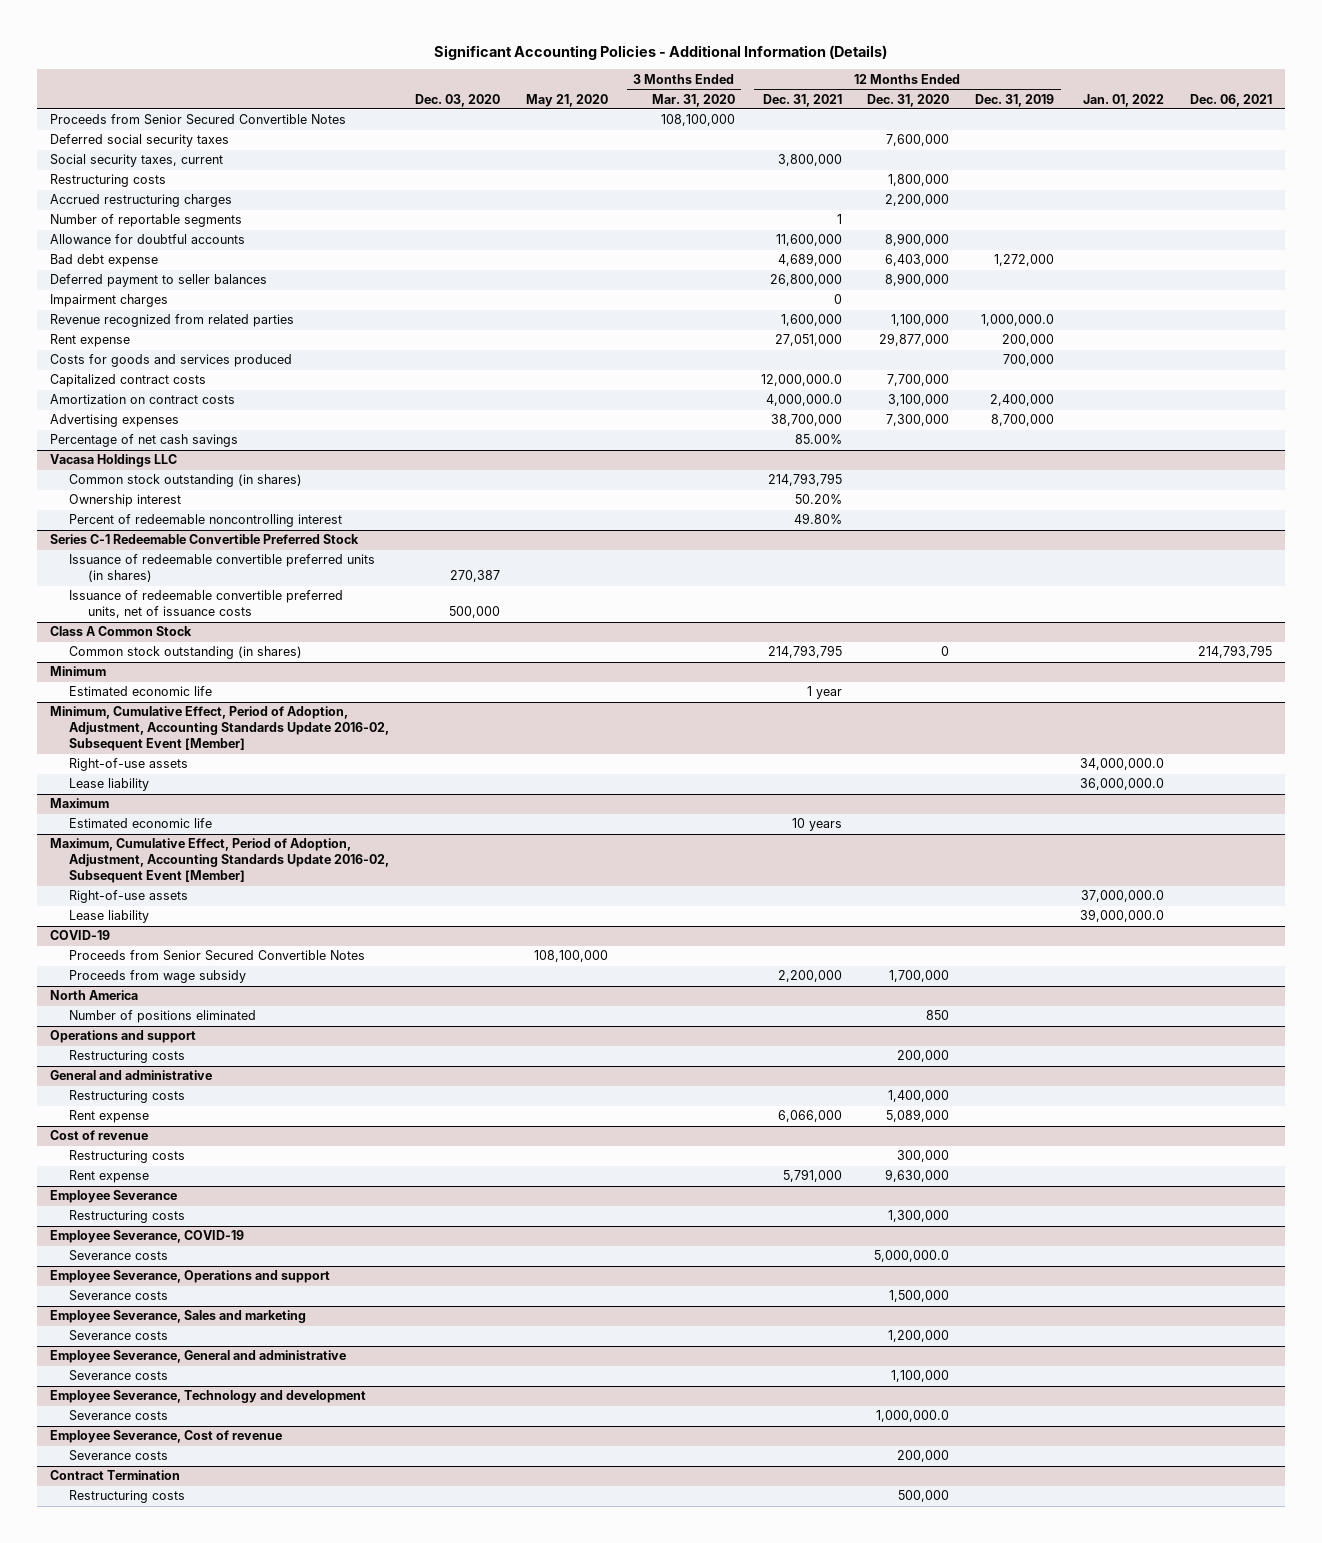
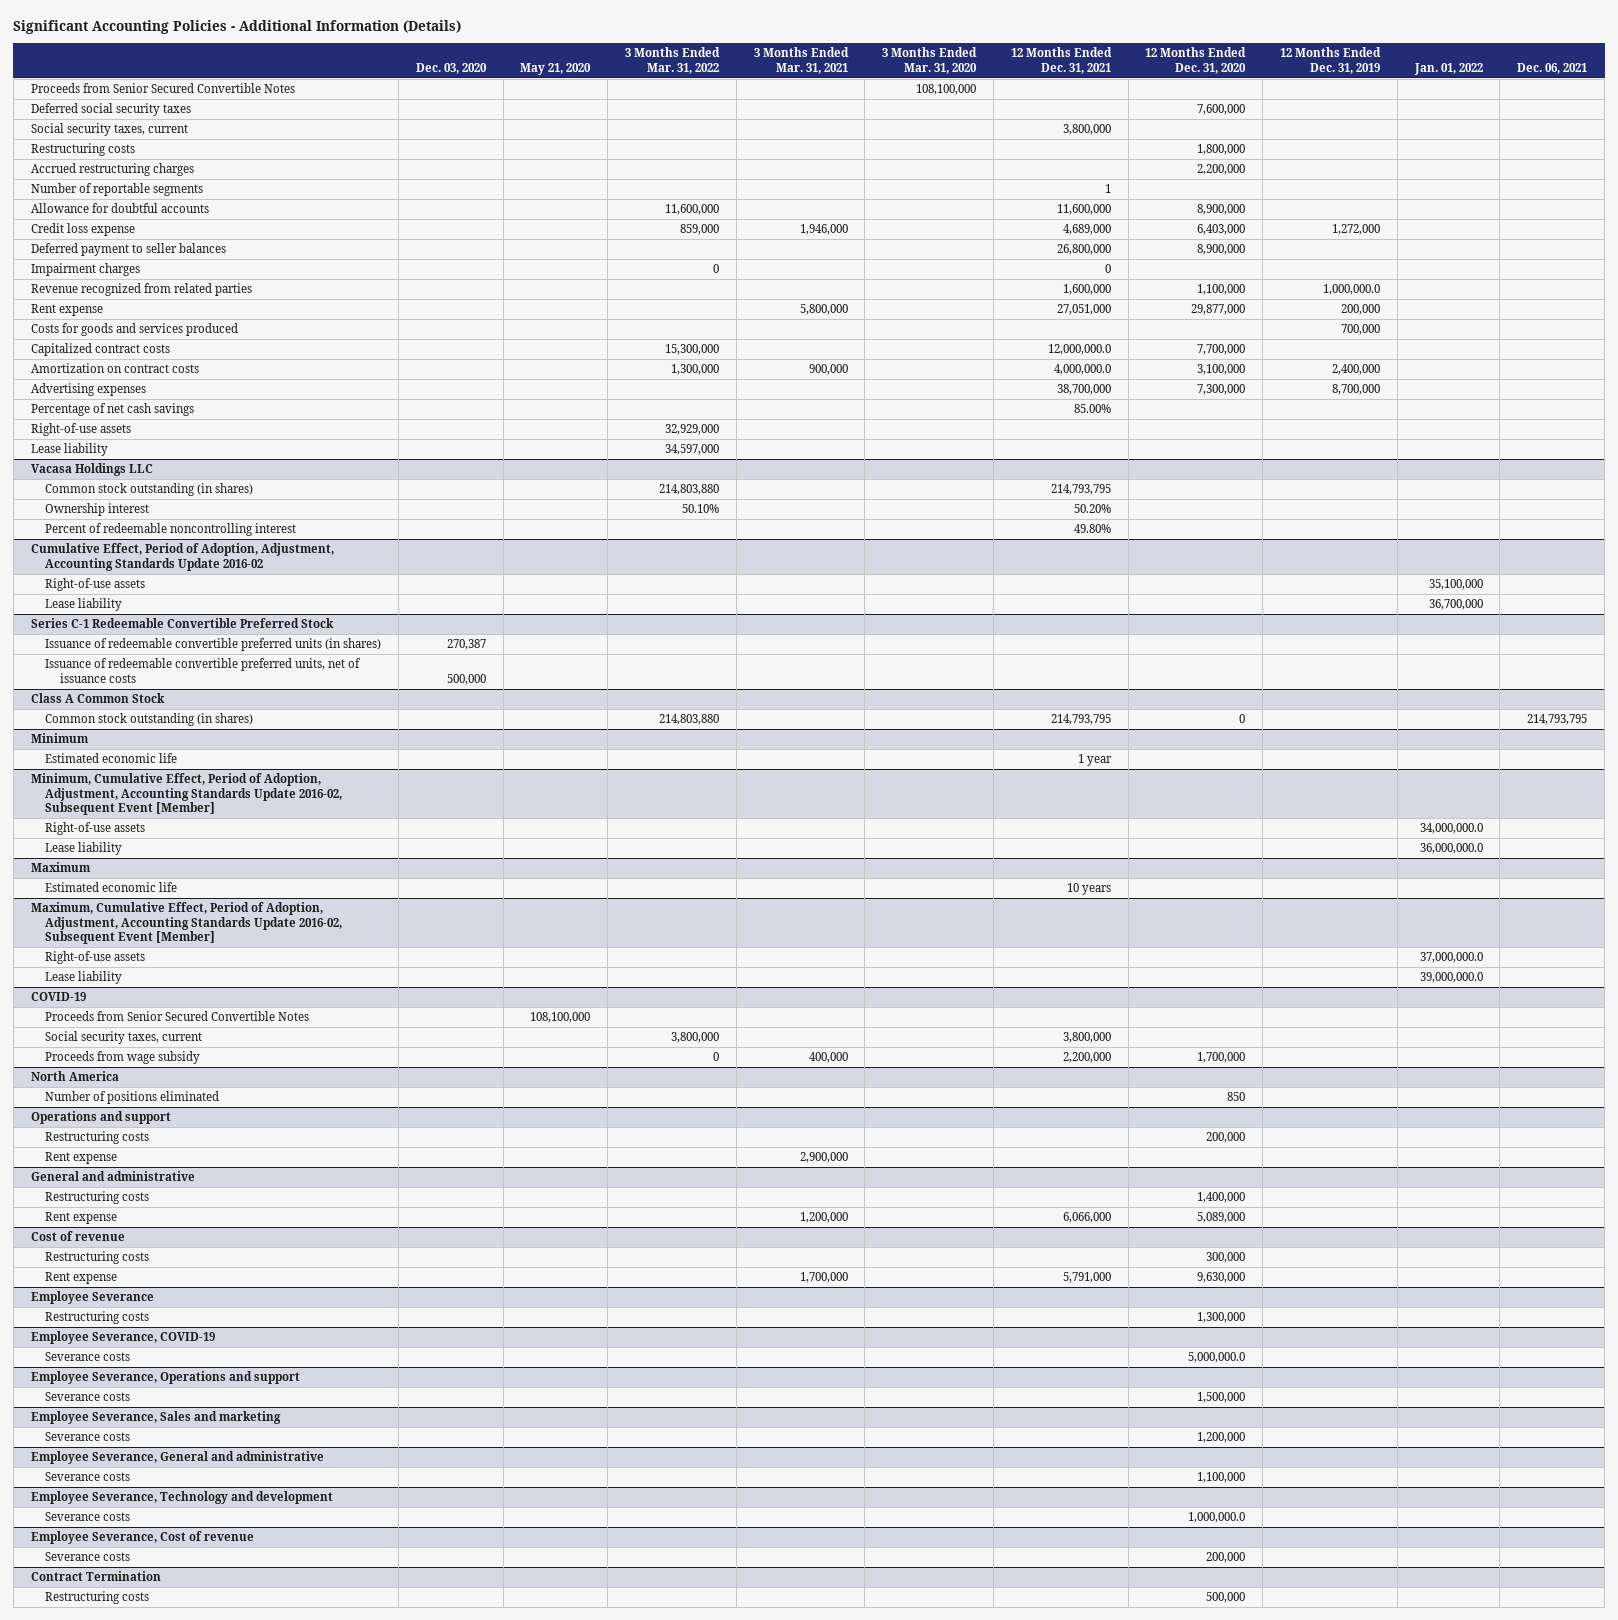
- | Dec. 03, 2020 | May 21, 2020 | 3 Months Ended Mar. 31, 2020 | 12 Months Ended Dec. 31, 2021 | 12 Months Ended Dec. 31, 2020 | 12 Months Ended Dec. 31, 2019 | Jan. 01, 2022 | Dec. 06, 2021
+ | Dec. 03, 2020 | May 21, 2020 | 3 Months Ended Mar. 31, 2022 | 3 Months Ended Mar. 31, 2021 | 3 Months Ended Mar. 31, 2020 | 12 Months Ended Dec. 31, 2021 | 12 Months Ended Dec. 31, 2020 | 12 Months Ended Dec. 31, 2019 | Jan. 01, 2022 | Dec. 06, 2021
- Bad debt expense | | | | 4,689,000 | 6,403,000 | 1,272,000 | |
+ Credit loss expense | | | 859,000 | 1,946,000 | | 4,689,000 | 6,403,000 | 1,272,000 | |
+ Right-of-use assets | | | 32,929,000 | | | | | | |
+ Lease liability | | | 34,597,000 | | | | | | |
+ Cumulative Effect, Period of Adoption, Adjustment, Accounting Standards Update 2016-02
+ Right-of-use assets | | | | | | | | | 35,100,000 |
+ Lease liability | | | | | | | | | 36,700,000 |
@ COVID-19
+ Social security taxes, current | | | 3,800,000 | | | 3,800,000 | | | |
@ Operations and support
+ Rent expense | | | | 2,900,000 | | | | | |

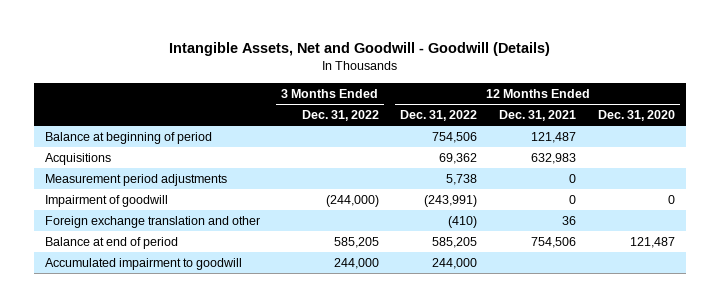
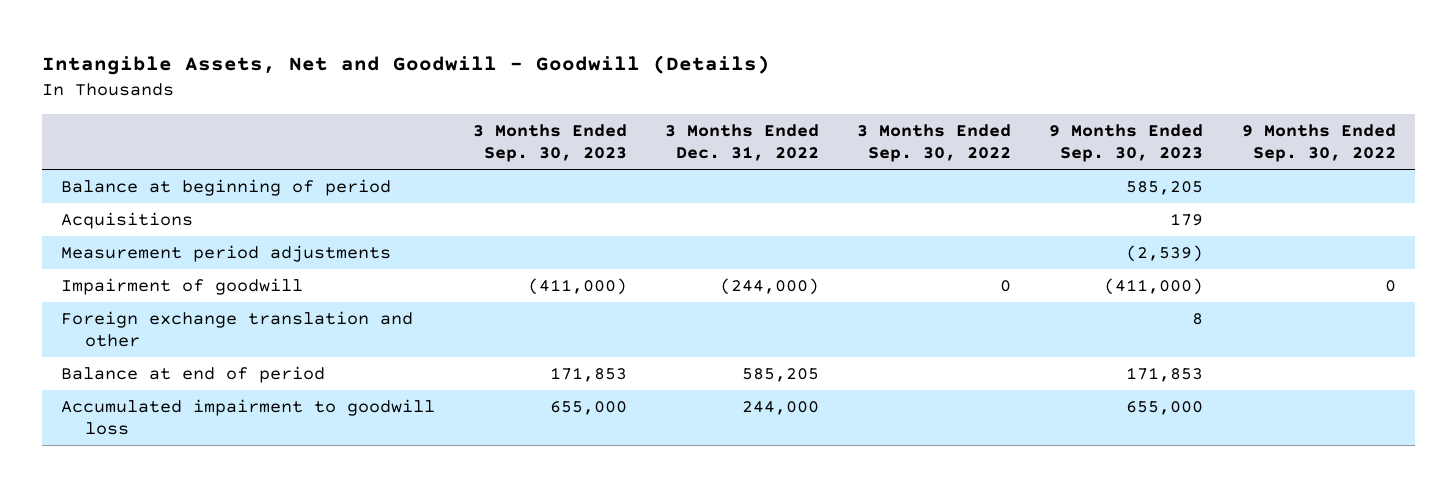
- | 3 Months Ended Dec. 31, 2022 | 12 Months Ended Dec. 31, 2022 | 12 Months Ended Dec. 31, 2021 | 12 Months Ended Dec. 31, 2020
+ | 3 Months Ended Sep. 30, 2023 | 3 Months Ended Dec. 31, 2022 | 3 Months Ended Sep. 30, 2022 | 9 Months Ended Sep. 30, 2023 | 9 Months Ended Sep. 30, 2022
- Accumulated impairment to goodwill | 244,000 | 244,000 | |
+ Accumulated impairment to goodwill loss | 655,000 | 244,000 | | 655,000 |

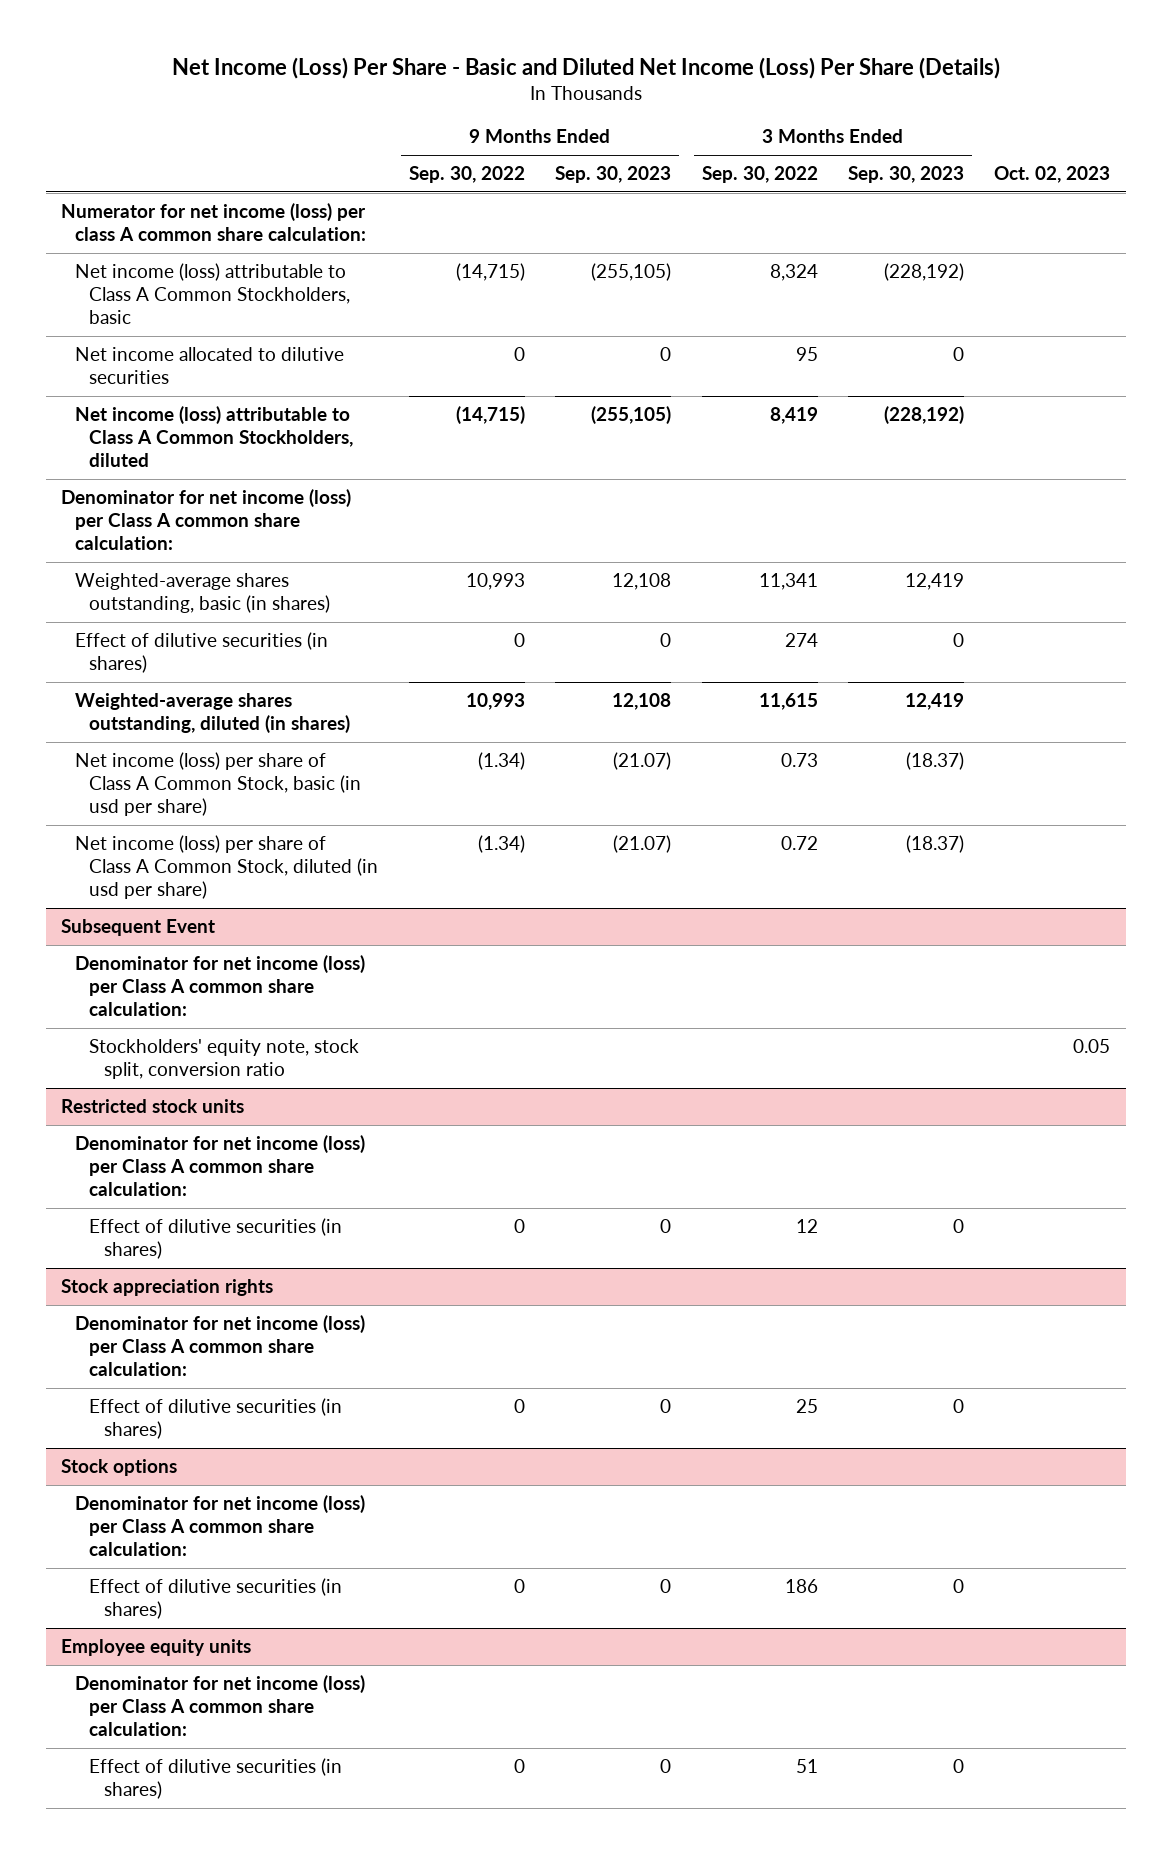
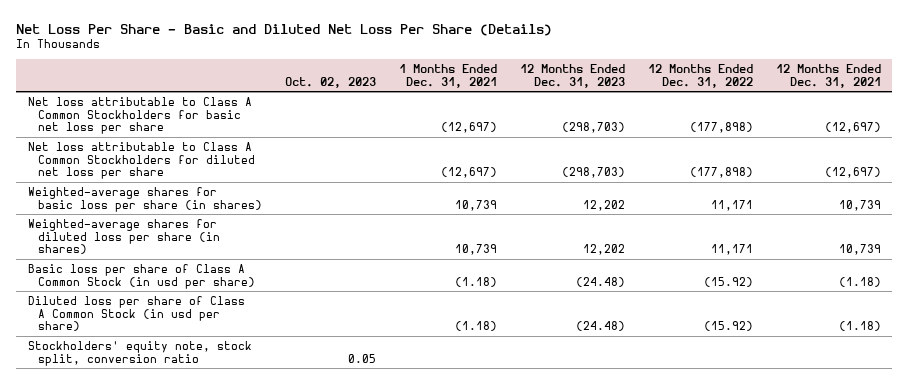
- Net Income (Loss) Per Share - Basic and Diluted Net Income (Loss) Per Share (Details)
+ Net Loss Per Share - Basic and Diluted Net Loss Per Share (Details)
- | 9 Months Ended Sep. 30, 2022 | 9 Months Ended Sep. 30, 2023 | 3 Months Ended Sep. 30, 2022 | 3 Months Ended Sep. 30, 2023 | Oct. 02, 2023
+ | Oct. 02, 2023 | 1 Months Ended Dec. 31, 2021 | 12 Months Ended Dec. 31, 2023 | 12 Months Ended Dec. 31, 2022 | 12 Months Ended Dec. 31, 2021
- Numerator for net income (loss) per class A common share calculation:
- Net income (loss) attributable to Class A Common Stockholders, basic | (14,715) | (255,105) | 8,324 | (228,192) |
- Net income allocated to dilutive securities | 0 | 0 | 95 | 0 |
- Net income (loss) attributable to Class A Common Stockholders, diluted | (14,715) | (255,105) | 8,419 | (228,192) |
- Denominator for net income (loss) per Class A common share calculation:
- Weighted-average shares outstanding, basic (in shares) | 10,993 | 12,108 | 11,341 | 12,419 |
- Effect of dilutive securities (in shares) | 0 | 0 | 274 | 0 |
- Weighted-average shares outstanding, diluted (in shares) | 10,993 | 12,108 | 11,615 | 12,419 |
- Net income (loss) per share of Class A Common Stock, basic (in usd per share) | (1.34) | (21.07) | 0.73 | (18.37) |
- Net income (loss) per share of Class A Common Stock, diluted (in usd per share) | (1.34) | (21.07) | 0.72 | (18.37) |
- Subsequent Event
- Denominator for net income (loss) per Class A common share calculation:
- Stockholders' equity note, stock split, conversion ratio | | | | | 0.05
- Restricted stock units
- Denominator for net income (loss) per Class A common share calculation:
- Effect of dilutive securities (in shares) | 0 | 0 | 12 | 0 |
- Stock appreciation rights
- Denominator for net income (loss) per Class A common share calculation:
- Effect of dilutive securities (in shares) | 0 | 0 | 25 | 0 |
- Stock options
- Denominator for net income (loss) per Class A common share calculation:
- Effect of dilutive securities (in shares) | 0 | 0 | 186 | 0 |
- Employee equity units
- Denominator for net income (loss) per Class A common share calculation:
- Effect of dilutive securities (in shares) | 0 | 0 | 51 | 0 |
+ Net loss attributable to Class A Common Stockholders for basic net loss per share | | (12,697) | (298,703) | (177,898) | (12,697)
+ Net loss attributable to Class A Common Stockholders for diluted net loss per share | | (12,697) | (298,703) | (177,898) | (12,697)
+ Weighted-average shares for basic loss per share (in shares) | | 10,739 | 12,202 | 11,171 | 10,739
+ Weighted-average shares for diluted loss per share (in shares) | | 10,739 | 12,202 | 11,171 | 10,739
+ Basic loss per share of Class A Common Stock (in usd per share) | | (1.18) | (24.48) | (15.92) | (1.18)
+ Diluted loss per share of Class A Common Stock (in usd per share) | | (1.18) | (24.48) | (15.92) | (1.18)
+ Stockholders' equity note, stock split, conversion ratio | 0.05 | | | |

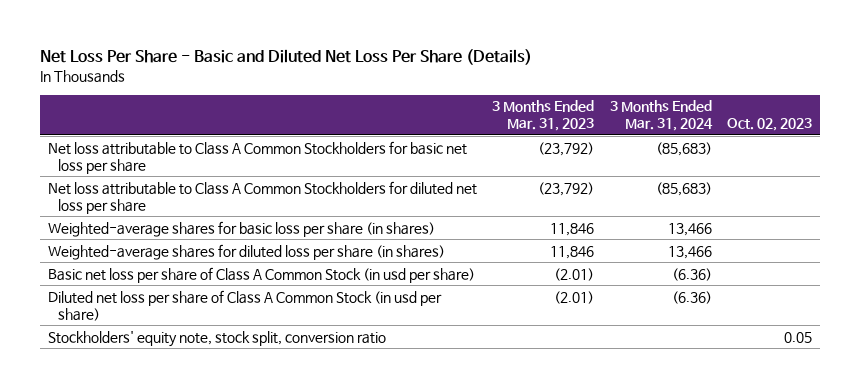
- | Oct. 02, 2023 | 1 Months Ended Dec. 31, 2021 | 12 Months Ended Dec. 31, 2023 | 12 Months Ended Dec. 31, 2022 | 12 Months Ended Dec. 31, 2021
+ | 3 Months Ended Mar. 31, 2023 | 3 Months Ended Mar. 31, 2024 | Oct. 02, 2023
- Basic loss per share of Class A Common Stock (in usd per share) | | (1.18) | (24.48) | (15.92) | (1.18)
- Diluted loss per share of Class A Common Stock (in usd per share) | | (1.18) | (24.48) | (15.92) | (1.18)
+ Basic net loss per share of Class A Common Stock (in usd per share) | (2.01) | (6.36) |
+ Diluted net loss per share of Class A Common Stock (in usd per share) | (2.01) | (6.36) |

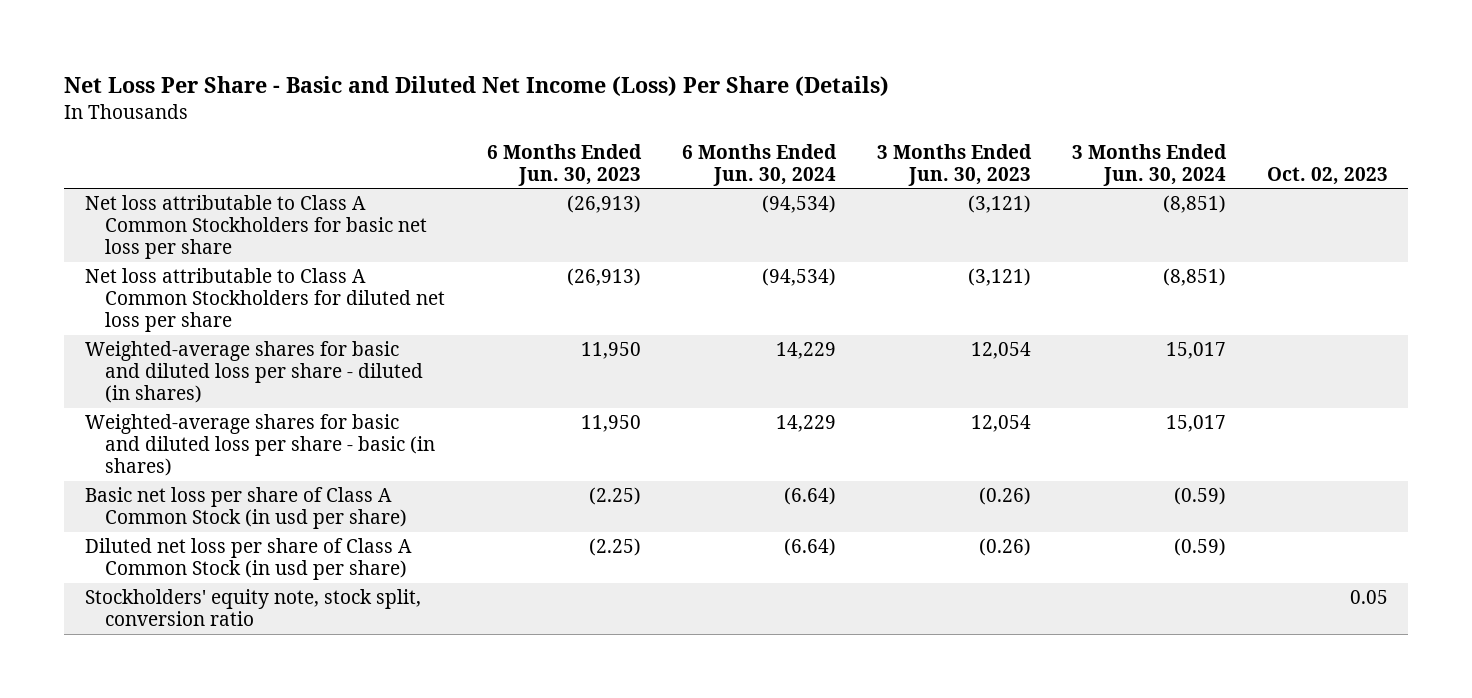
- Net Loss Per Share - Basic and Diluted Net Loss Per Share (Details)
+ Net Loss Per Share - Basic and Diluted Net Income (Loss) Per Share (Details)
- | 3 Months Ended Mar. 31, 2023 | 3 Months Ended Mar. 31, 2024 | Oct. 02, 2023
+ | 6 Months Ended Jun. 30, 2023 | 6 Months Ended Jun. 30, 2024 | 3 Months Ended Jun. 30, 2023 | 3 Months Ended Jun. 30, 2024 | Oct. 02, 2023
- Weighted-average shares for basic loss per share (in shares) | 11,846 | 13,466 |
- Weighted-average shares for diluted loss per share (in shares) | 11,846 | 13,466 |
+ Weighted-average shares for basic and diluted loss per share - diluted (in shares) | 11,950 | 14,229 | 12,054 | 15,017 |
+ Weighted-average shares for basic and diluted loss per share - basic (in shares) | 11,950 | 14,229 | 12,054 | 15,017 |

